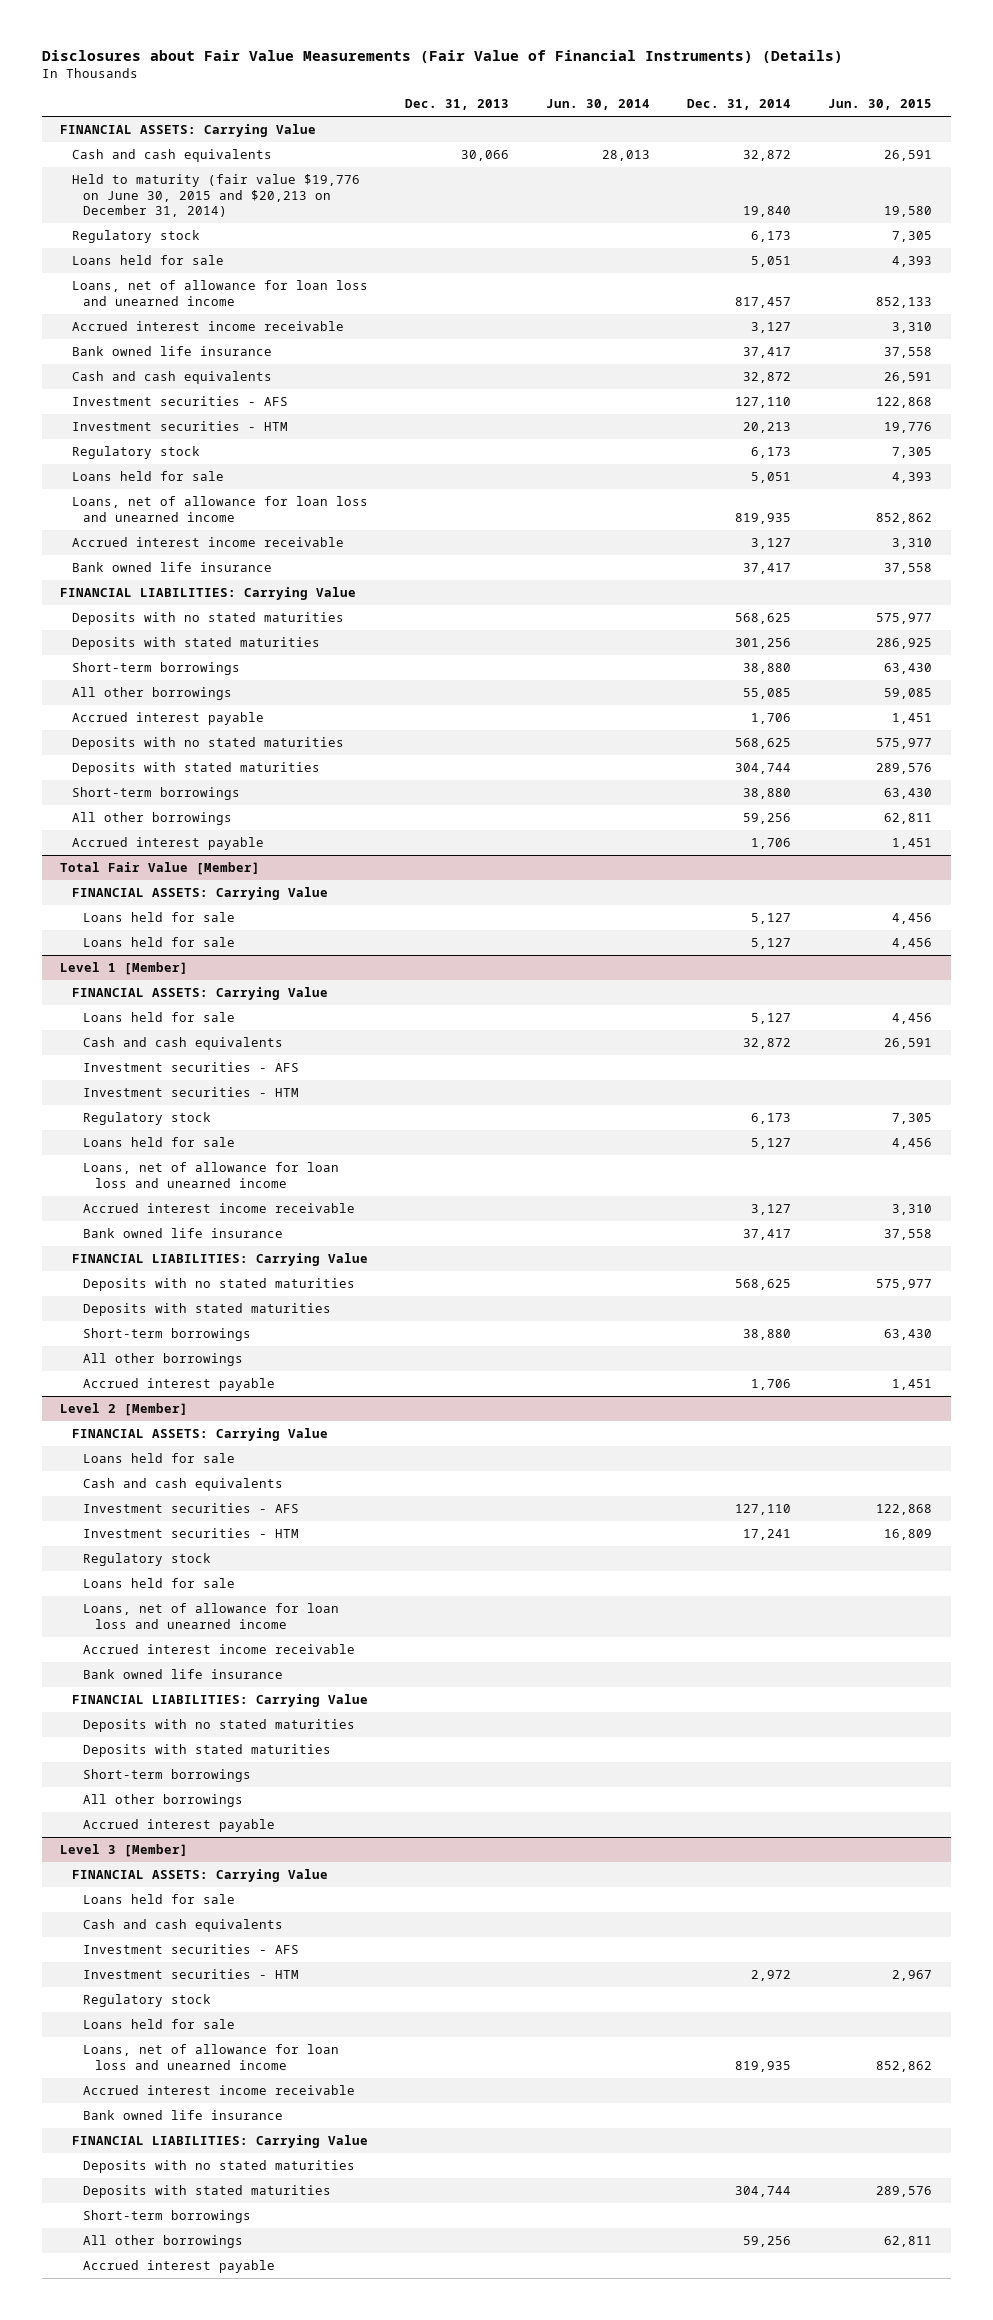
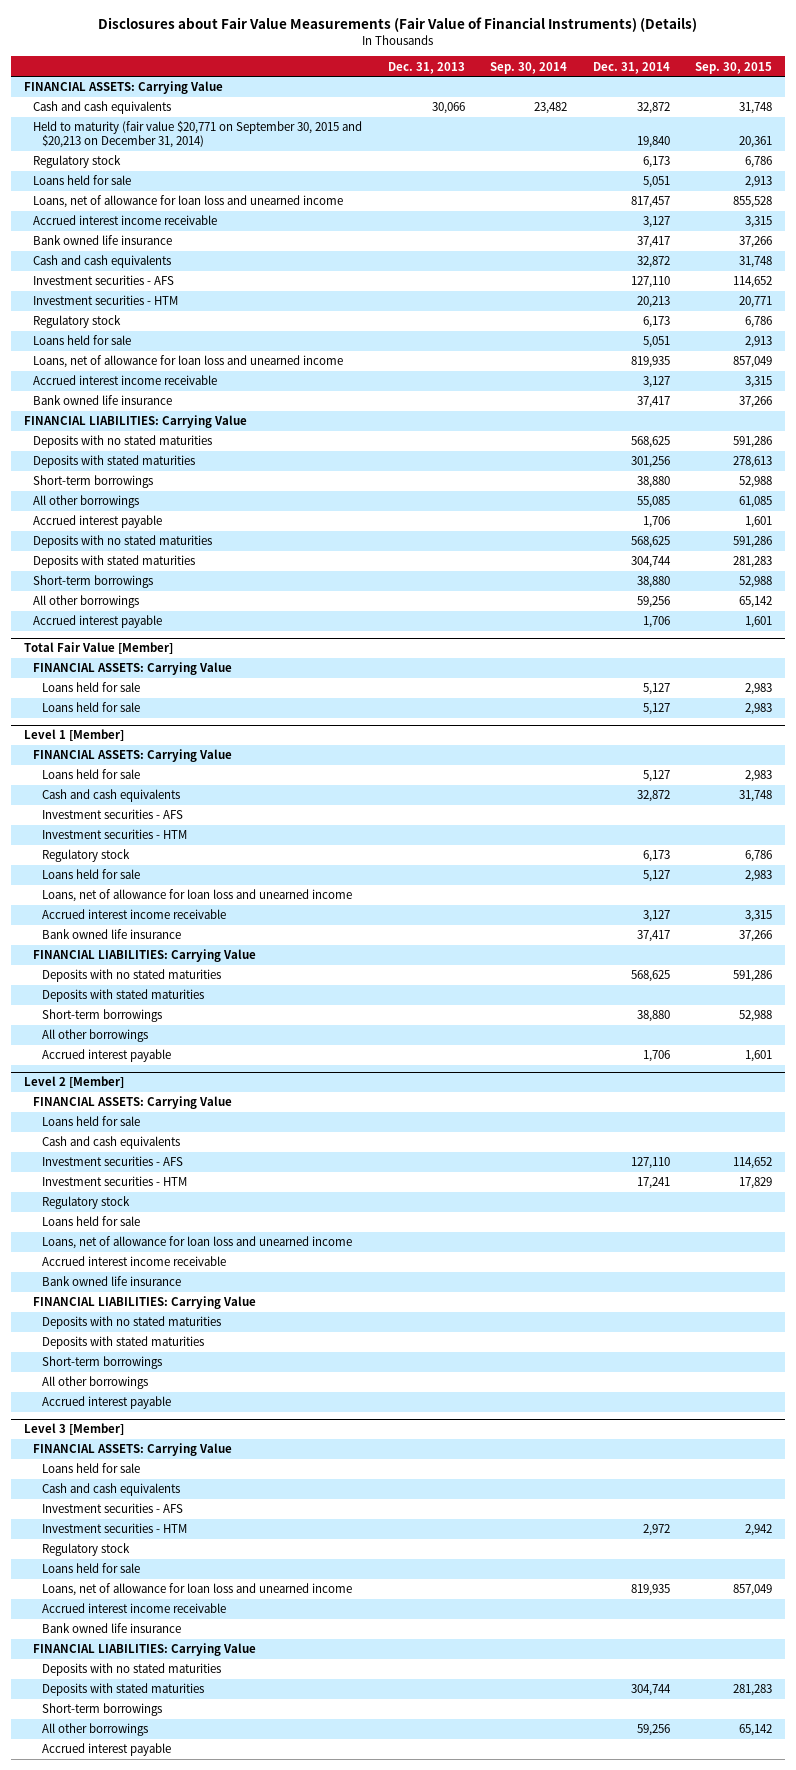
- | Dec. 31, 2013 | Jun. 30, 2014 | Dec. 31, 2014 | Jun. 30, 2015
+ | Dec. 31, 2013 | Sep. 30, 2014 | Dec. 31, 2014 | Sep. 30, 2015
- Held to maturity (fair value $19,776 on June 30, 2015 and $20,213 on December 31, 2014) | | | 19,840 | 19,580
+ Held to maturity (fair value $20,771 on September 30, 2015 and $20,213 on December 31, 2014) | | | 19,840 | 20,361

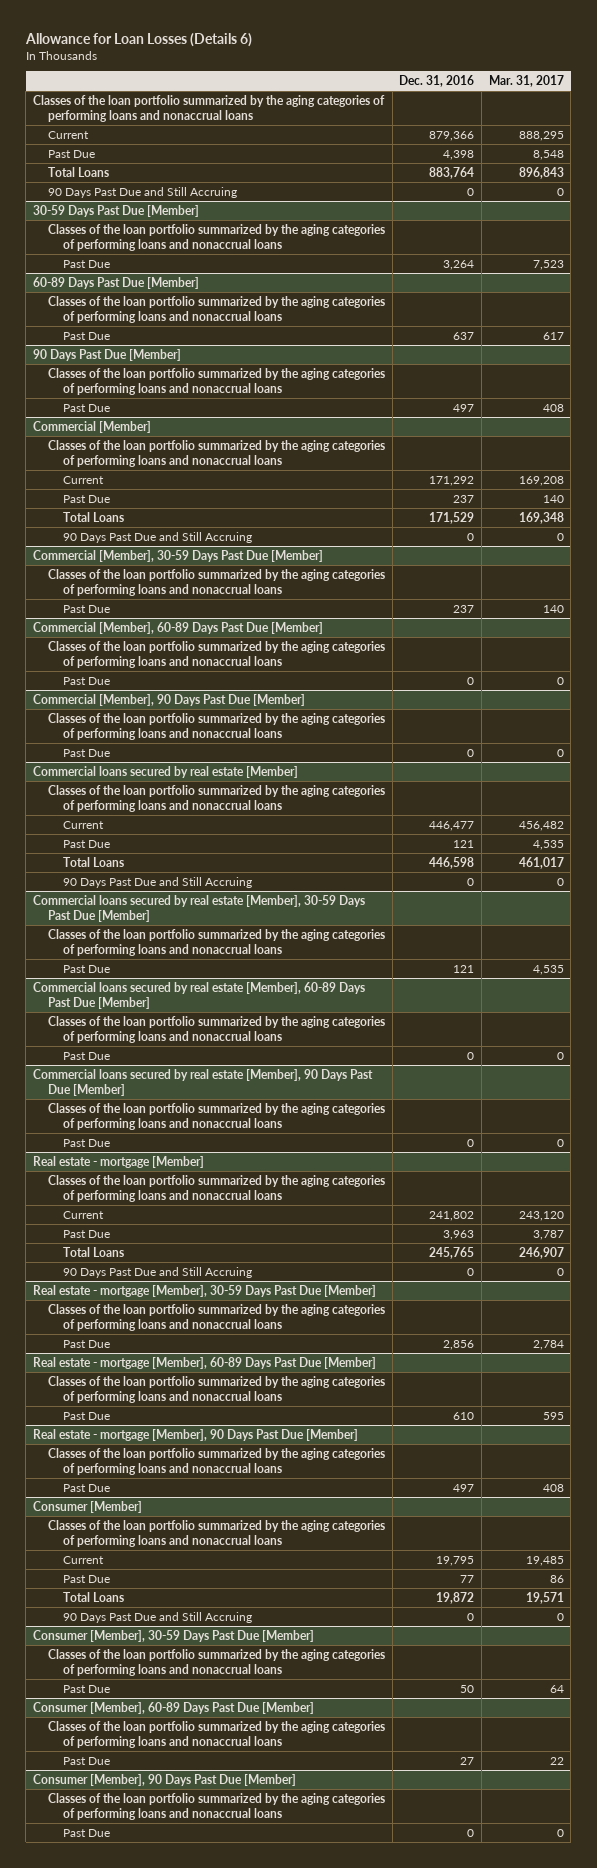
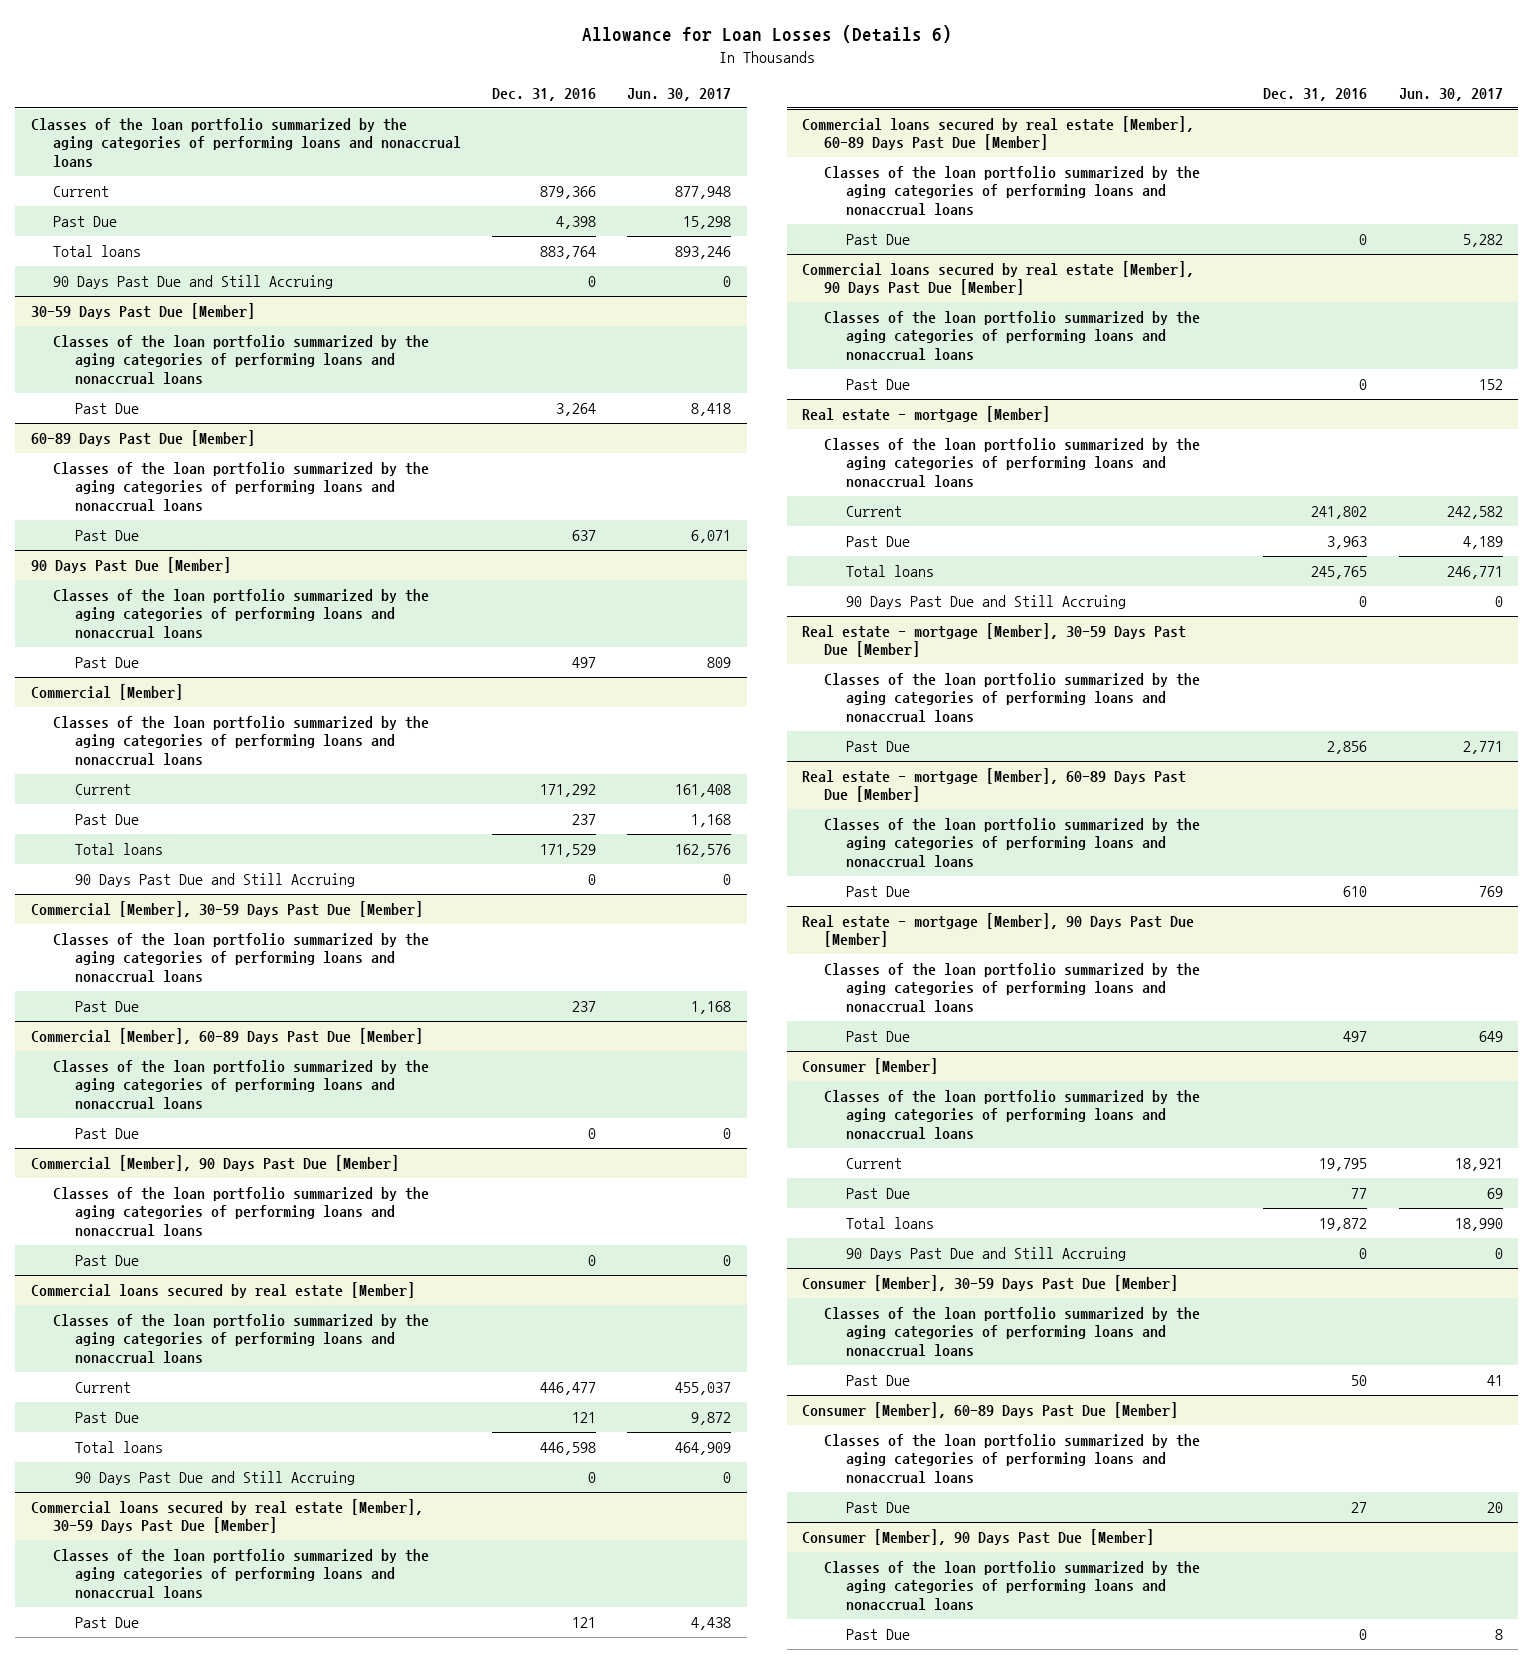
- | Dec. 31, 2016 | Mar. 31, 2017
+ | Dec. 31, 2016 | Jun. 30, 2017
- Total Loans | 883,764 | 896,843
+ Total loans | 883,764 | 893,246
@ Commercial [Member]
- Total Loans | 171,529 | 169,348
+ Total loans | 171,529 | 162,576
@ Commercial loans secured by real estate [Member]
- Total Loans | 446,598 | 461,017
+ Total loans | 446,598 | 464,909
@ Real estate - mortgage [Member]
- Total Loans | 245,765 | 246,907
+ Total loans | 245,765 | 246,771
@ Consumer [Member]
- Total Loans | 19,872 | 19,571
+ Total loans | 19,872 | 18,990

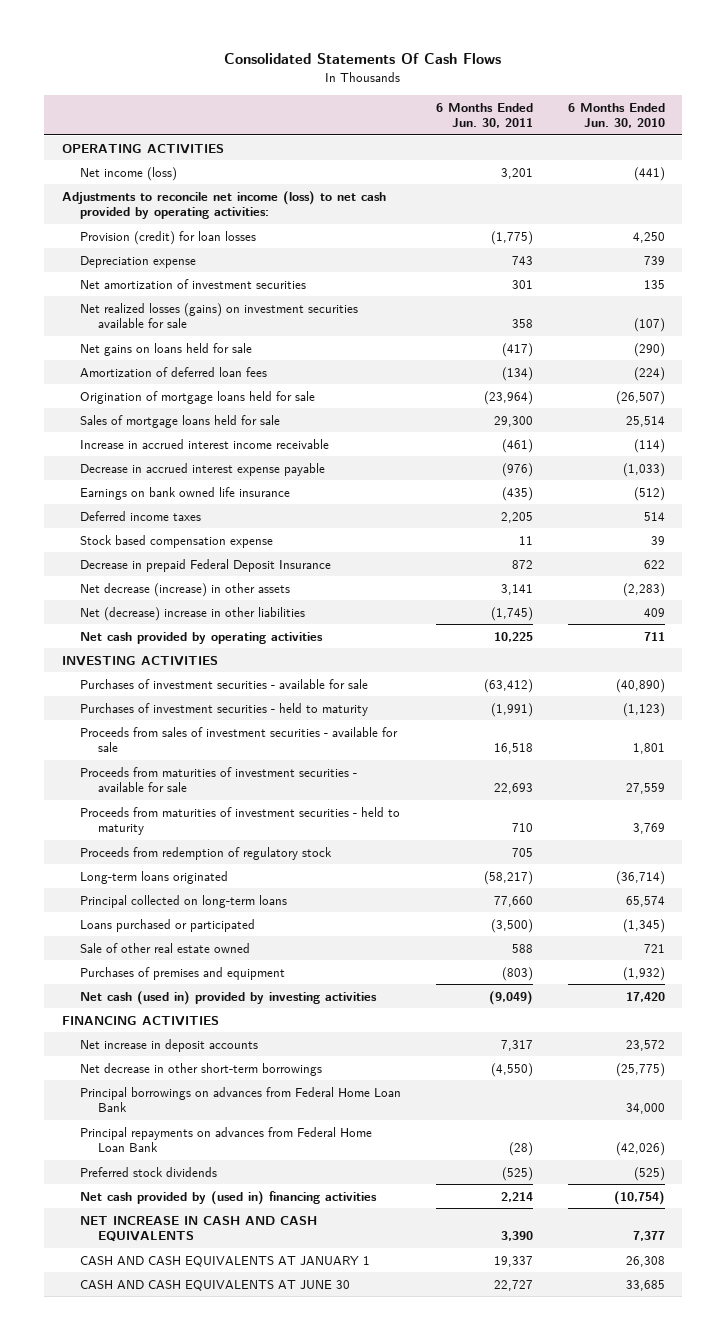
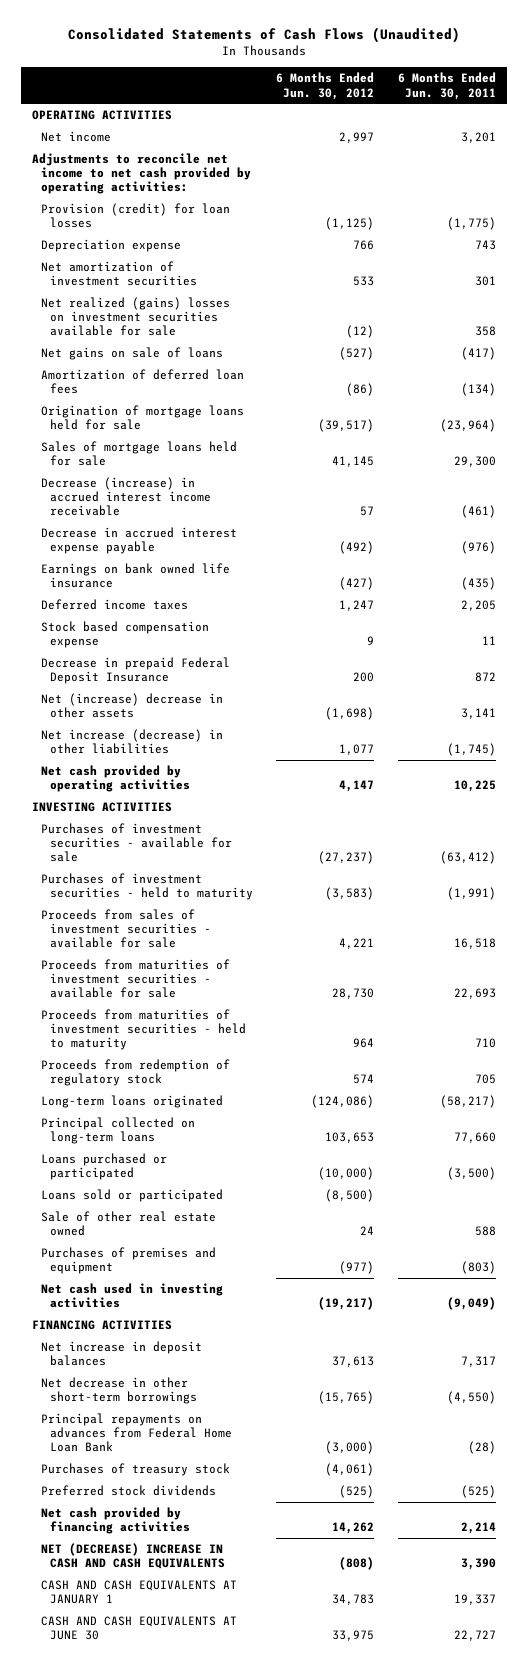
- Consolidated Statements Of Cash Flows
+ Consolidated Statements of Cash Flows (Unaudited)
- | 6 Months Ended Jun. 30, 2011 | 6 Months Ended Jun. 30, 2010
+ | 6 Months Ended Jun. 30, 2012 | 6 Months Ended Jun. 30, 2011
- Net income (loss) | 3,201 | (441)
- Adjustments to reconcile net income (loss) to net cash provided by operating activities:
+ Net income | 2,997 | 3,201
+ Adjustments to reconcile net income to net cash provided by operating activities:
- Net realized losses (gains) on investment securities available for sale | 358 | (107)
- Net gains on loans held for sale | (417) | (290)
+ Net realized (gains) losses on investment securities available for sale | (12) | 358
+ Net gains on sale of loans | (527) | (417)
- Increase in accrued interest income receivable | (461) | (114)
+ Decrease (increase) in accrued interest income receivable | 57 | (461)
- Net decrease (increase) in other assets | 3,141 | (2,283)
- Net (decrease) increase in other liabilities | (1,745) | 409
+ Net (increase) decrease in other assets | (1,698) | 3,141
+ Net increase (decrease) in other liabilities | 1,077 | (1,745)
+ Loans sold or participated | (8,500) |
- Net cash (used in) provided by investing activities | (9,049) | 17,420
+ Net cash used in investing activities | (19,217) | (9,049)
- Net increase in deposit accounts | 7,317 | 23,572
+ Net increase in deposit balances | 37,613 | 7,317
- Principal borrowings on advances from Federal Home Loan Bank | | 34,000
+ Purchases of treasury stock | (4,061) |
- Net cash provided by (used in) financing activities | 2,214 | (10,754)
- NET INCREASE IN CASH AND CASH EQUIVALENTS | 3,390 | 7,377
+ Net cash provided by financing activities | 14,262 | 2,214
+ NET (DECREASE) INCREASE IN CASH AND CASH EQUIVALENTS | (808) | 3,390

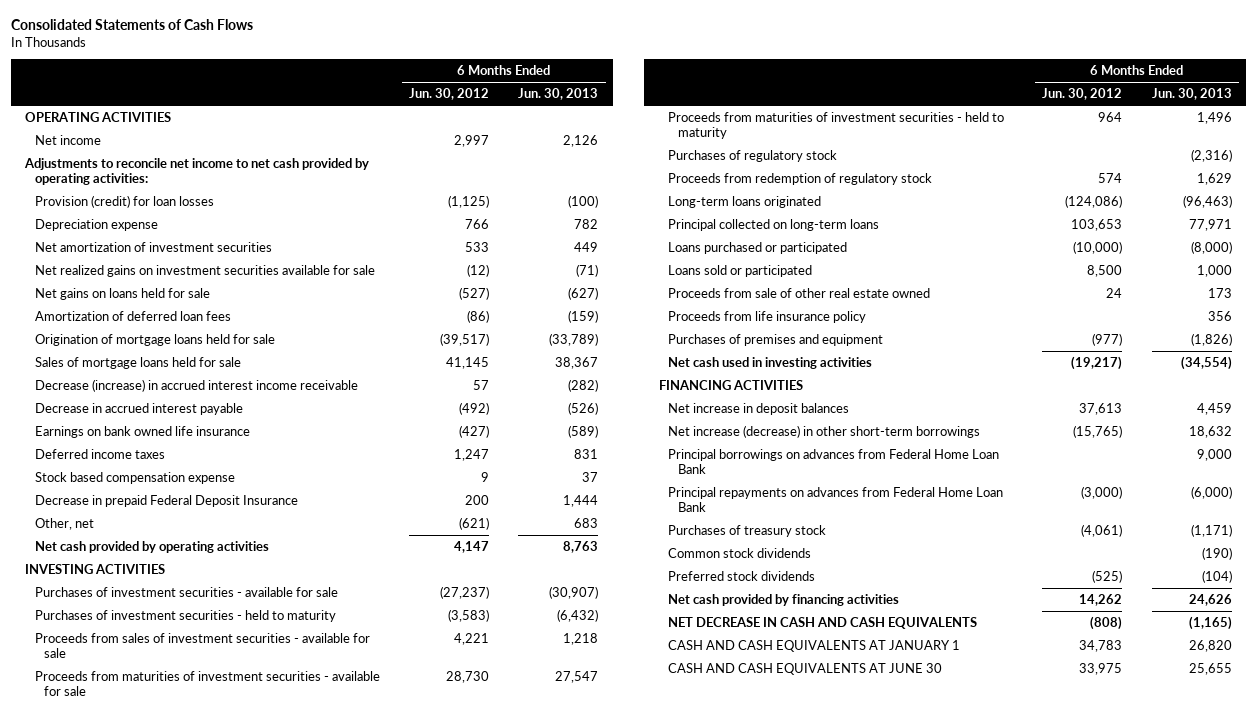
- Consolidated Statements of Cash Flows (Unaudited)
+ Consolidated Statements of Cash Flows
- | 6 Months Ended Jun. 30, 2012 | 6 Months Ended Jun. 30, 2011
+ | 6 Months Ended Jun. 30, 2012 | 6 Months Ended Jun. 30, 2013
- Net realized (gains) losses on investment securities available for sale | (12) | 358
- Net gains on sale of loans | (527) | (417)
+ Net realized gains on investment securities available for sale | (12) | (71)
+ Net gains on loans held for sale | (527) | (627)
- Decrease in accrued interest expense payable | (492) | (976)
+ Decrease in accrued interest payable | (492) | (526)
- Net (increase) decrease in other assets | (1,698) | 3,141
- Net increase (decrease) in other liabilities | 1,077 | (1,745)
+ Other, net | (621) | 683
+ Purchases of regulatory stock | | (2,316)
- Loans sold or participated | (8,500) |
- Sale of other real estate owned | 24 | 588
+ Loans sold or participated | 8,500 | 1,000
+ Proceeds from sale of other real estate owned | 24 | 173
+ Proceeds from life insurance policy | | 356
- Net decrease in other short-term borrowings | (15,765) | (4,550)
+ Net increase (decrease) in other short-term borrowings | (15,765) | 18,632
+ Principal borrowings on advances from Federal Home Loan Bank | | 9,000
+ Common stock dividends | | (190)
- NET (DECREASE) INCREASE IN CASH AND CASH EQUIVALENTS | (808) | 3,390
+ NET DECREASE IN CASH AND CASH EQUIVALENTS | (808) | (1,165)

